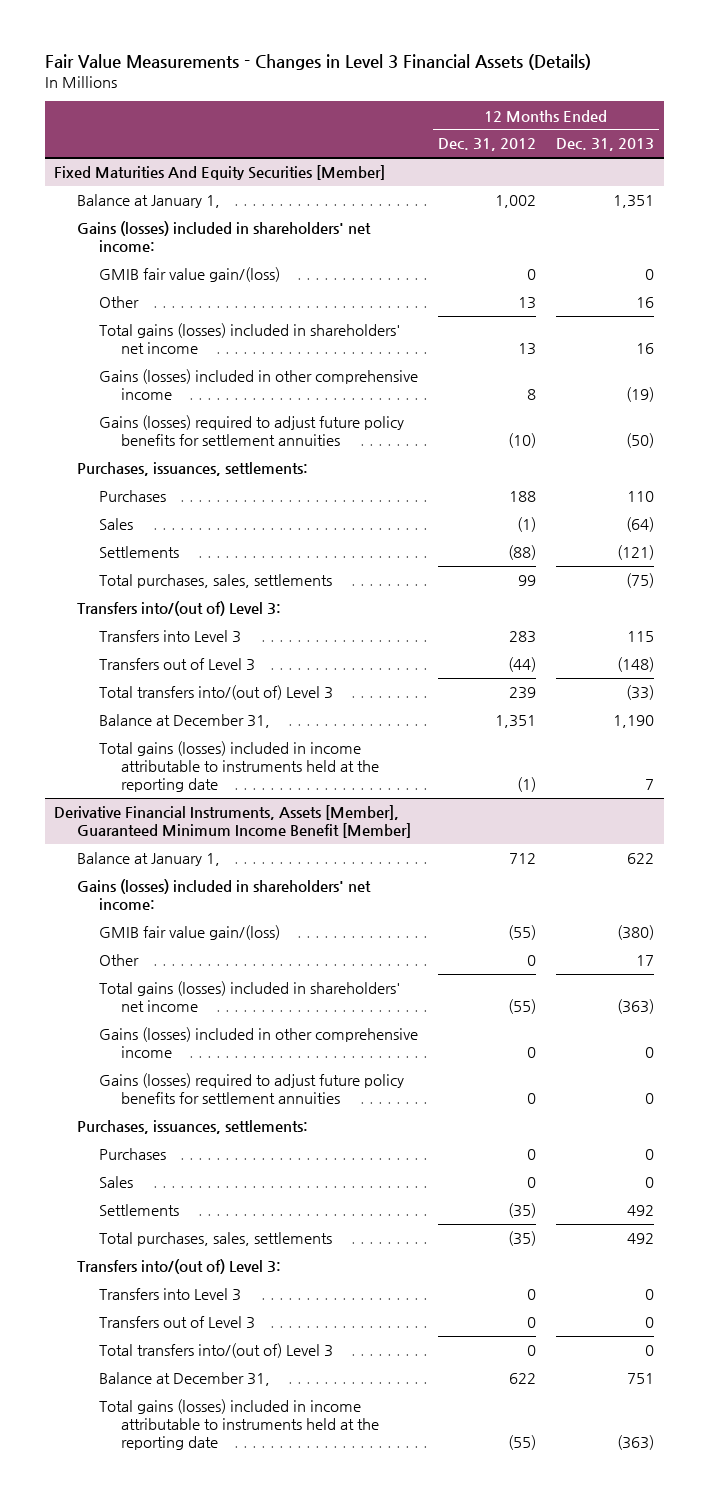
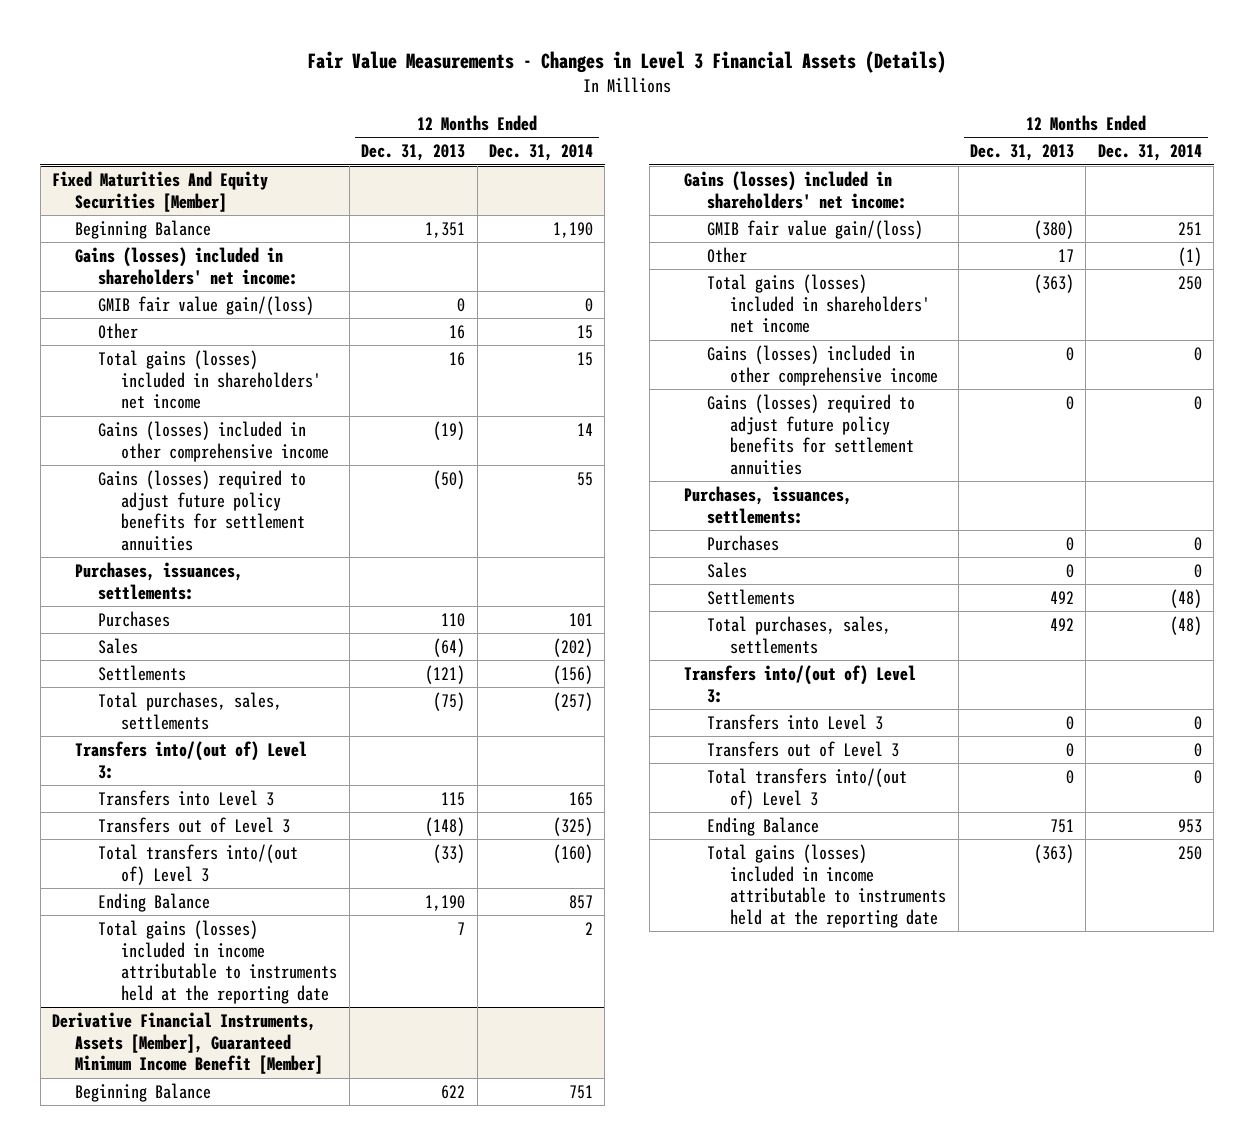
- | 12 Months Ended Dec. 31, 2012 | 12 Months Ended Dec. 31, 2013
+ | 12 Months Ended Dec. 31, 2013 | 12 Months Ended Dec. 31, 2014
@ Fixed Maturities And Equity Securities [Member]
- Balance at January 1, | 1,002 | 1,351
+ Beginning Balance | 1,351 | 1,190
- Balance at December 31, | 1,351 | 1,190
+ Ending Balance | 1,190 | 857
@ Derivative Financial Instruments, Assets [Member], Guaranteed Minimum Income Benefit [Member]
- Balance at January 1, | 712 | 622
+ Beginning Balance | 622 | 751
- Balance at December 31, | 622 | 751
+ Ending Balance | 751 | 953

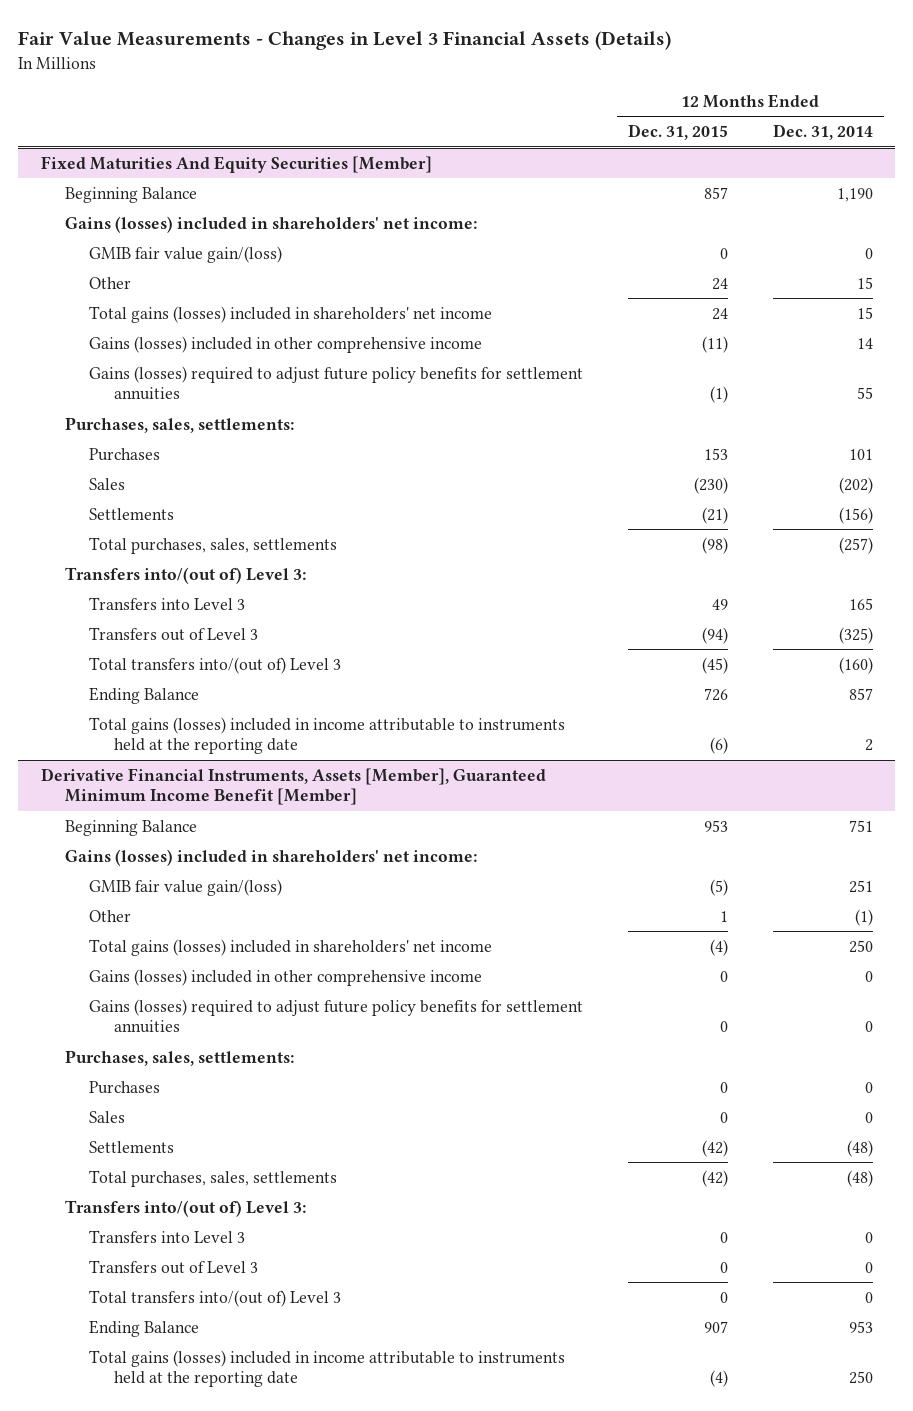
- | 12 Months Ended Dec. 31, 2013 | 12 Months Ended Dec. 31, 2014
+ | 12 Months Ended Dec. 31, 2015 | 12 Months Ended Dec. 31, 2014
@ Fixed Maturities And Equity Securities [Member]
- Purchases, issuances, settlements:
+ Purchases, sales, settlements:
@ Derivative Financial Instruments, Assets [Member], Guaranteed Minimum Income Benefit [Member]
- Purchases, issuances, settlements:
+ Purchases, sales, settlements:

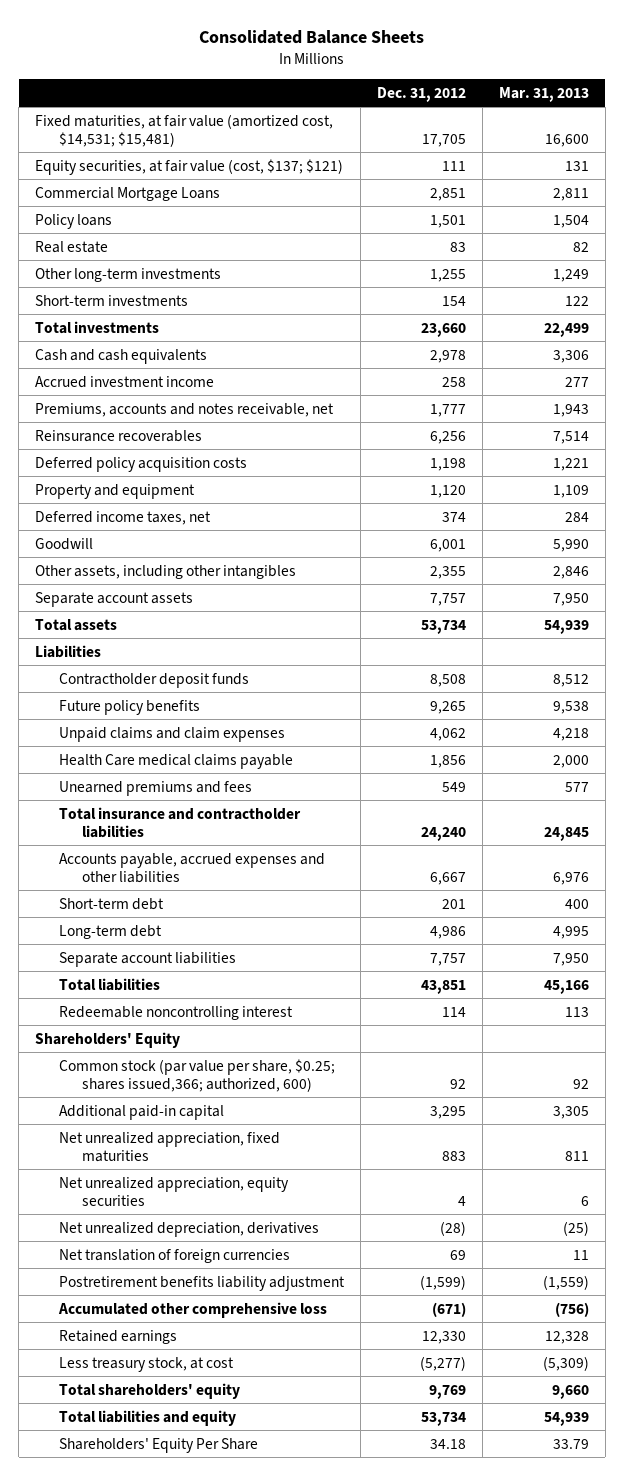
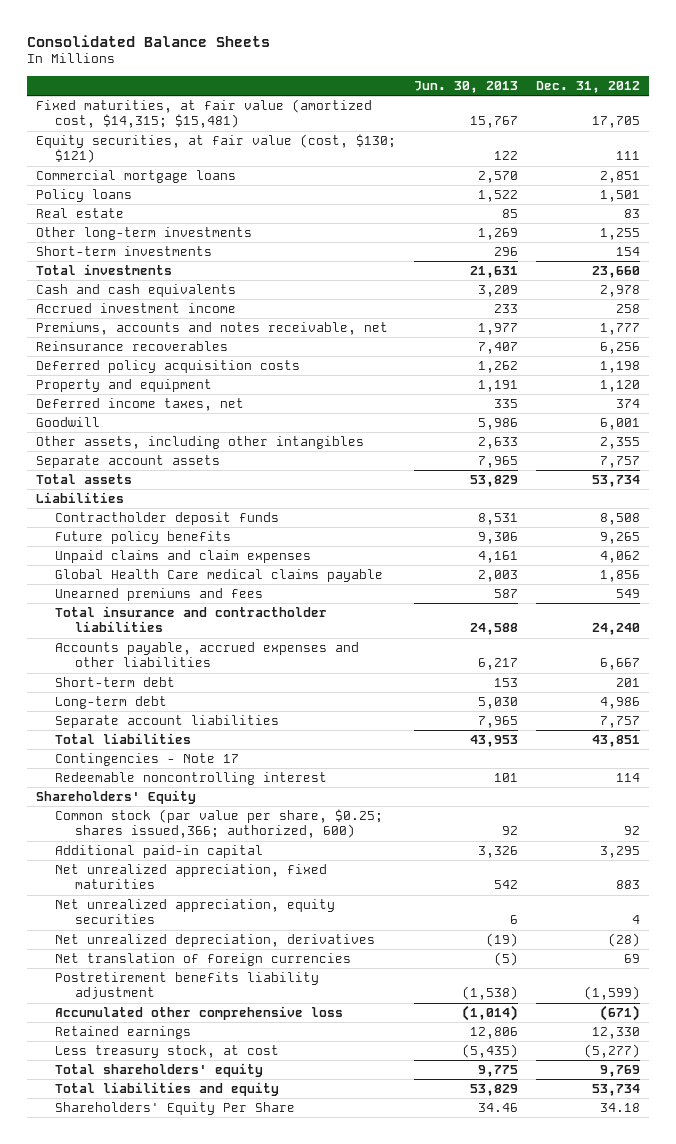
- | Dec. 31, 2012 | Mar. 31, 2013
+ | Jun. 30, 2013 | Dec. 31, 2012
- Fixed maturities, at fair value (amortized cost, $14,531; $15,481) | 17,705 | 16,600
- Equity securities, at fair value (cost, $137; $121) | 111 | 131
- Commercial Mortgage Loans | 2,851 | 2,811
+ Fixed maturities, at fair value (amortized cost, $14,315; $15,481) | 15,767 | 17,705
+ Equity securities, at fair value (cost, $130; $121) | 122 | 111
+ Commercial mortgage loans | 2,570 | 2,851
- Health Care medical claims payable | 1,856 | 2,000
+ Global Health Care medical claims payable | 2,003 | 1,856
+ Contingencies - Note 17

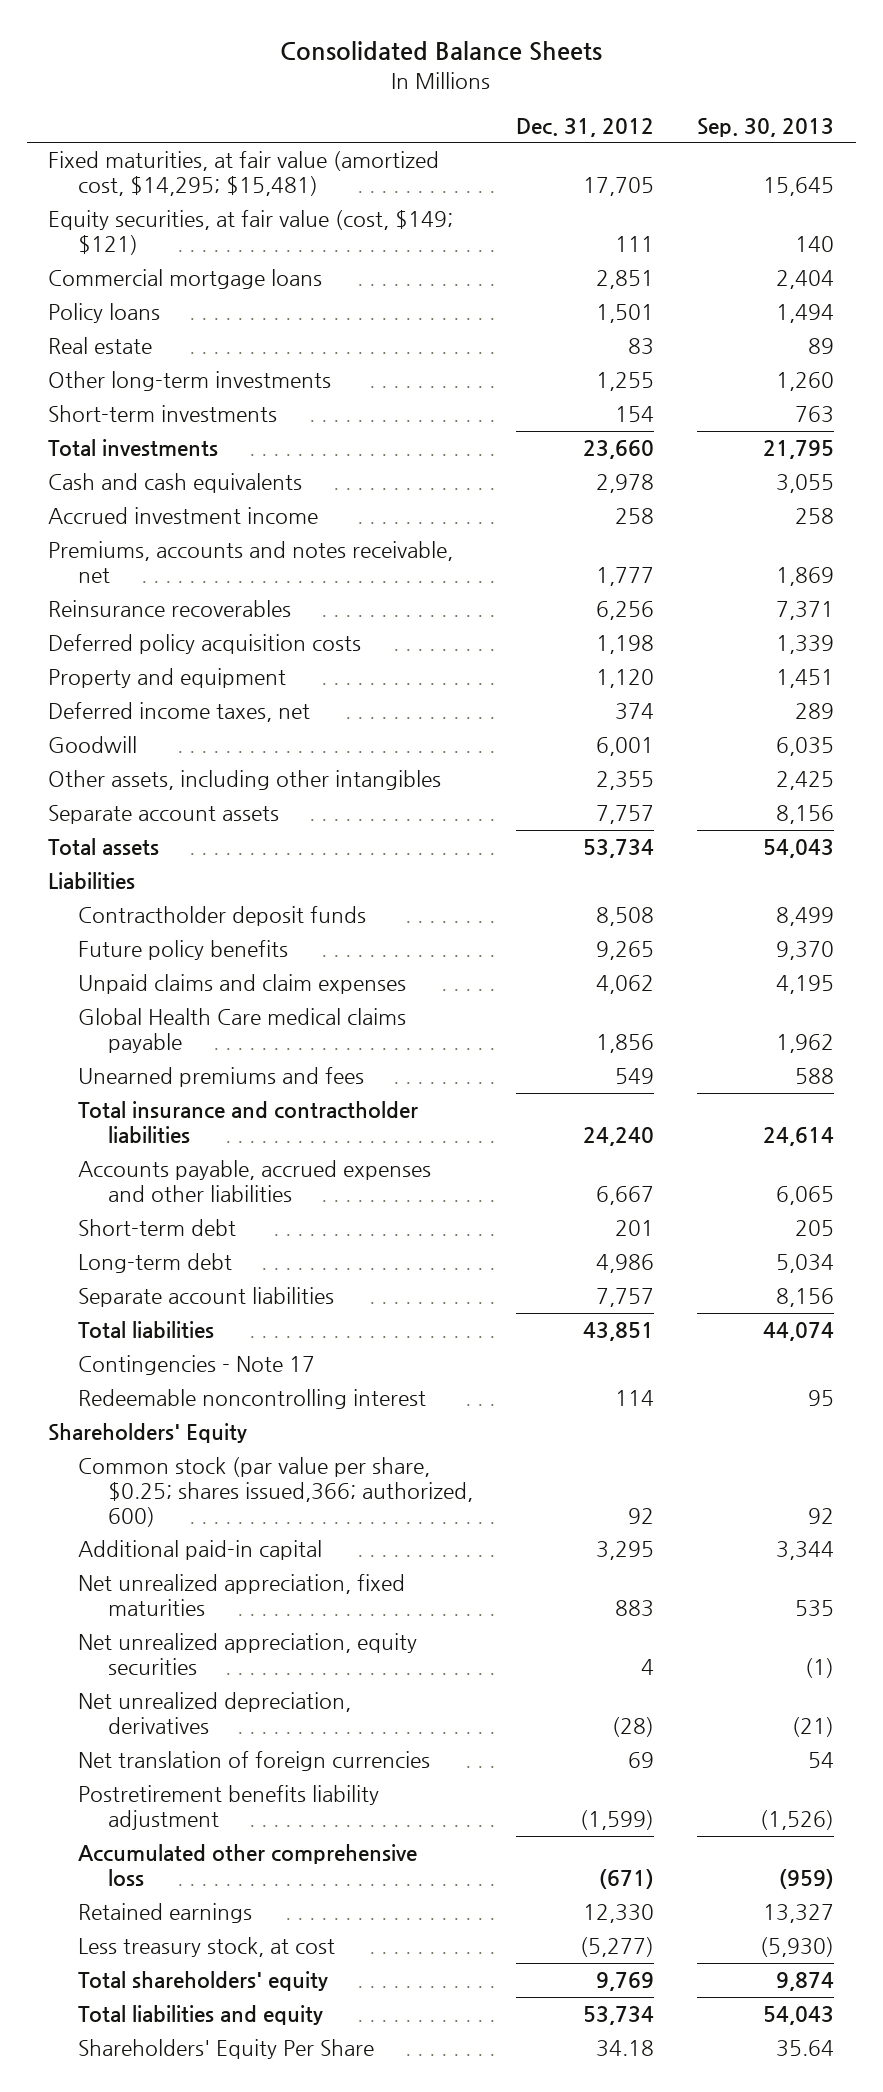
- | Jun. 30, 2013 | Dec. 31, 2012
+ | Dec. 31, 2012 | Sep. 30, 2013
- Fixed maturities, at fair value (amortized cost, $14,315; $15,481) | 15,767 | 17,705
- Equity securities, at fair value (cost, $130; $121) | 122 | 111
+ Fixed maturities, at fair value (amortized cost, $14,295; $15,481) | 17,705 | 15,645
+ Equity securities, at fair value (cost, $149; $121) | 111 | 140

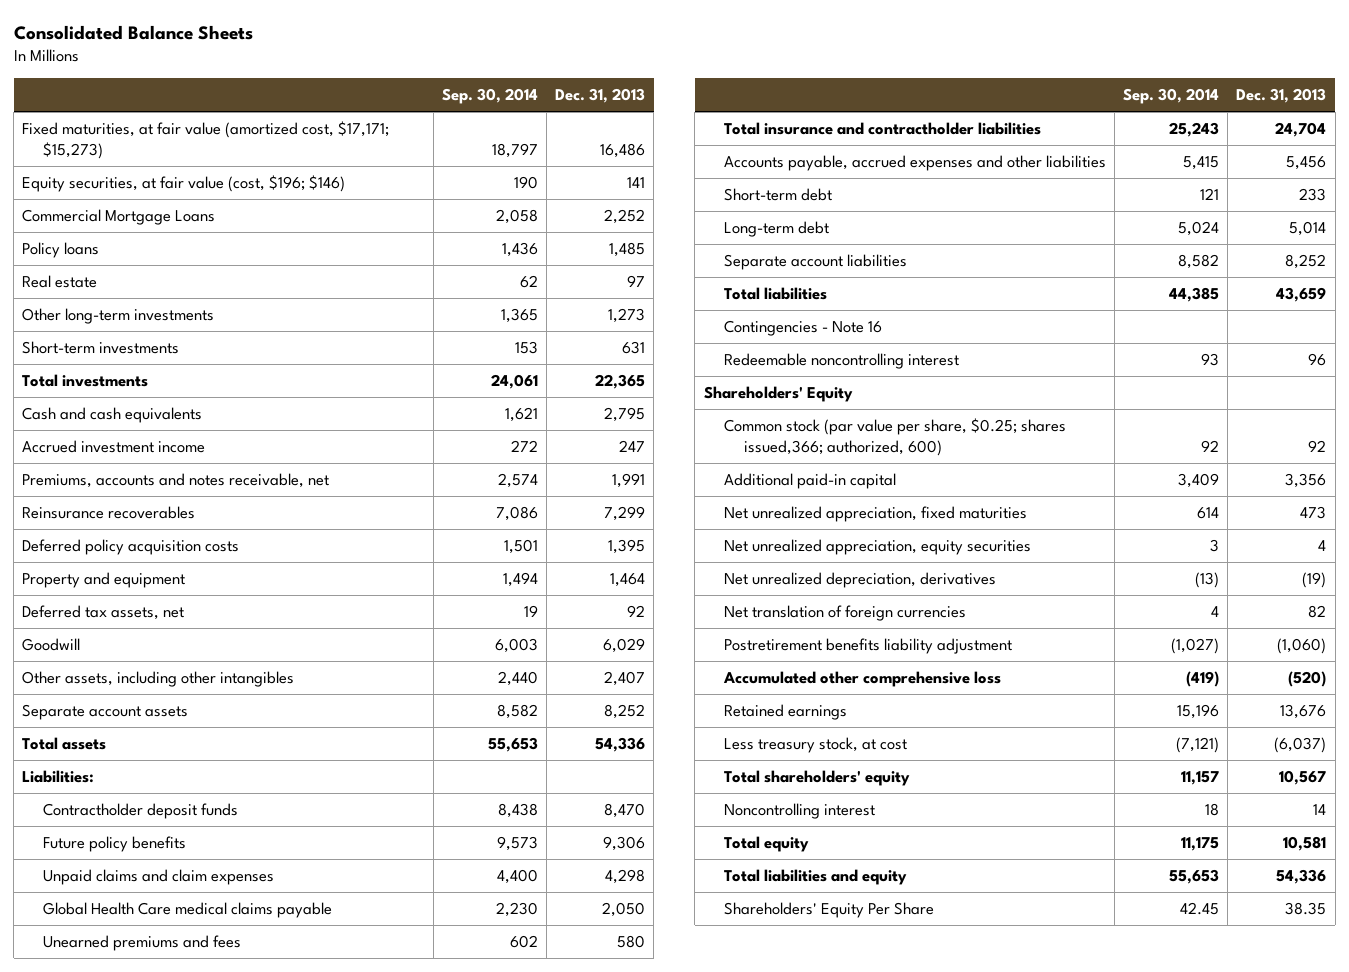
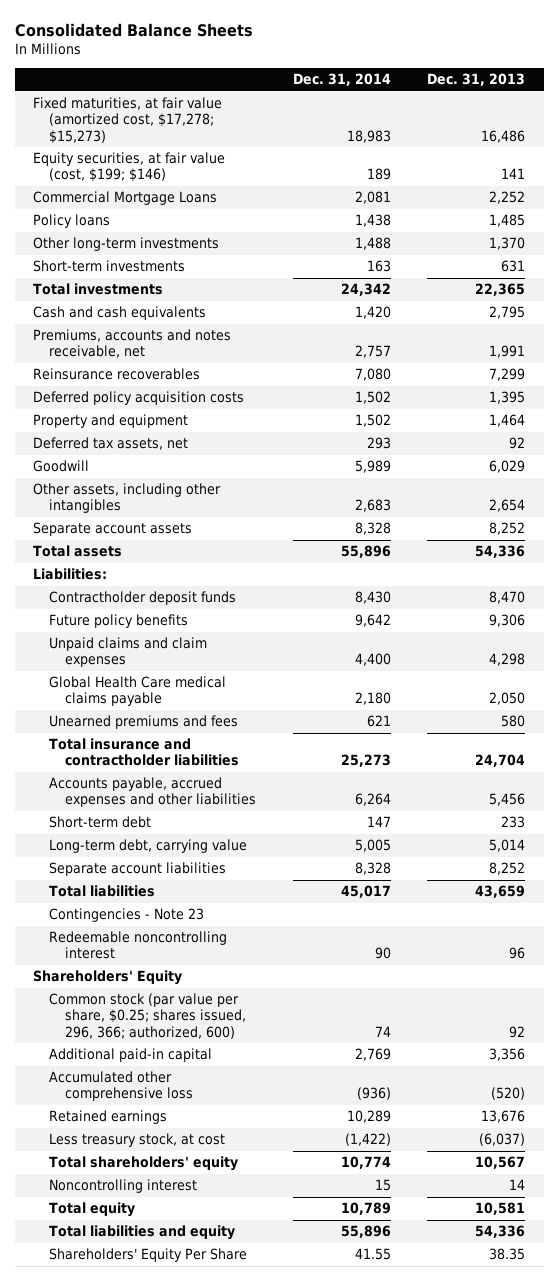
- | Sep. 30, 2014 | Dec. 31, 2013
+ | Dec. 31, 2014 | Dec. 31, 2013
- Fixed maturities, at fair value (amortized cost, $17,171; $15,273) | 18,797 | 16,486
- Equity securities, at fair value (cost, $196; $146) | 190 | 141
+ Fixed maturities, at fair value (amortized cost, $17,278; $15,273) | 18,983 | 16,486
+ Equity securities, at fair value (cost, $199; $146) | 189 | 141
- Real estate | 62 | 97
- Other long-term investments | 1,365 | 1,273
+ Other long-term investments | 1,488 | 1,370
- Accrued investment income | 272 | 247
- Other assets, including other intangibles | 2,440 | 2,407
+ Other assets, including other intangibles | 2,683 | 2,654
- Long-term debt | 5,024 | 5,014
+ Long-term debt, carrying value | 5,005 | 5,014
- Contingencies - Note 16
+ Contingencies - Note 23
- Common stock (par value per share, $0.25; shares issued,366; authorized, 600) | 92 | 92
+ Common stock (par value per share, $0.25; shares issued, 296, 366; authorized, 600) | 74 | 92
- Net unrealized appreciation, fixed maturities | 614 | 473
- Net unrealized appreciation, equity securities | 3 | 4
- Net unrealized depreciation, derivatives | (13) | (19)
- Net translation of foreign currencies | 4 | 82
- Postretirement benefits liability adjustment | (1,027) | (1,060)

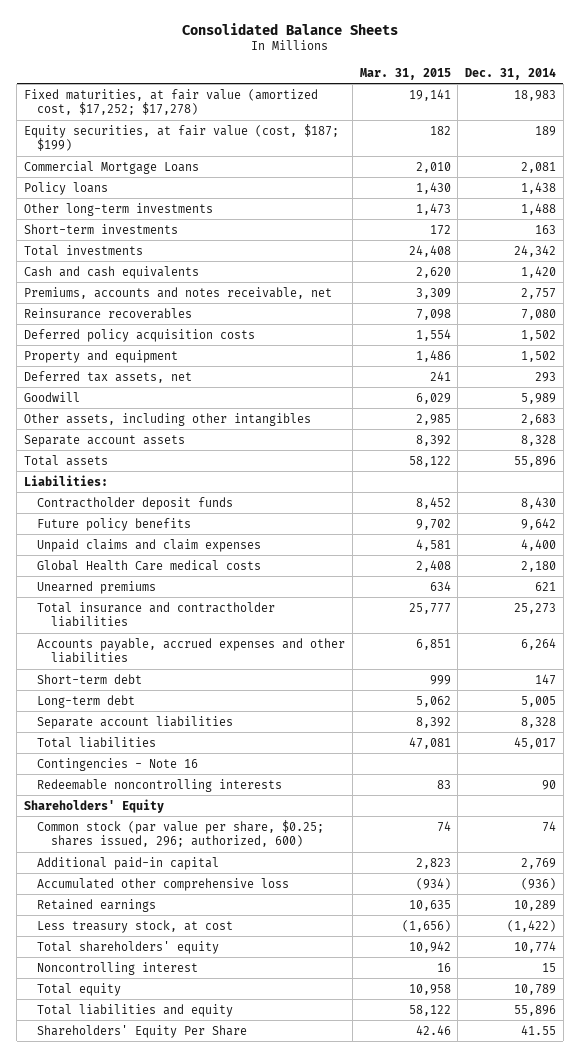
- | Dec. 31, 2014 | Dec. 31, 2013
+ | Mar. 31, 2015 | Dec. 31, 2014
- Fixed maturities, at fair value (amortized cost, $17,278; $15,273) | 18,983 | 16,486
- Equity securities, at fair value (cost, $199; $146) | 189 | 141
+ Fixed maturities, at fair value (amortized cost, $17,252; $17,278) | 19,141 | 18,983
+ Equity securities, at fair value (cost, $187; $199) | 182 | 189
- Global Health Care medical claims payable | 2,180 | 2,050
- Unearned premiums and fees | 621 | 580
+ Global Health Care medical costs | 2,408 | 2,180
+ Unearned premiums | 634 | 621
- Long-term debt, carrying value | 5,005 | 5,014
+ Long-term debt | 5,062 | 5,005
- Contingencies - Note 23
- Redeemable noncontrolling interest | 90 | 96
+ Contingencies - Note 16
+ Redeemable noncontrolling interests | 83 | 90
- Common stock (par value per share, $0.25; shares issued, 296, 366; authorized, 600) | 74 | 92
+ Common stock (par value per share, $0.25; shares issued, 296; authorized, 600) | 74 | 74

